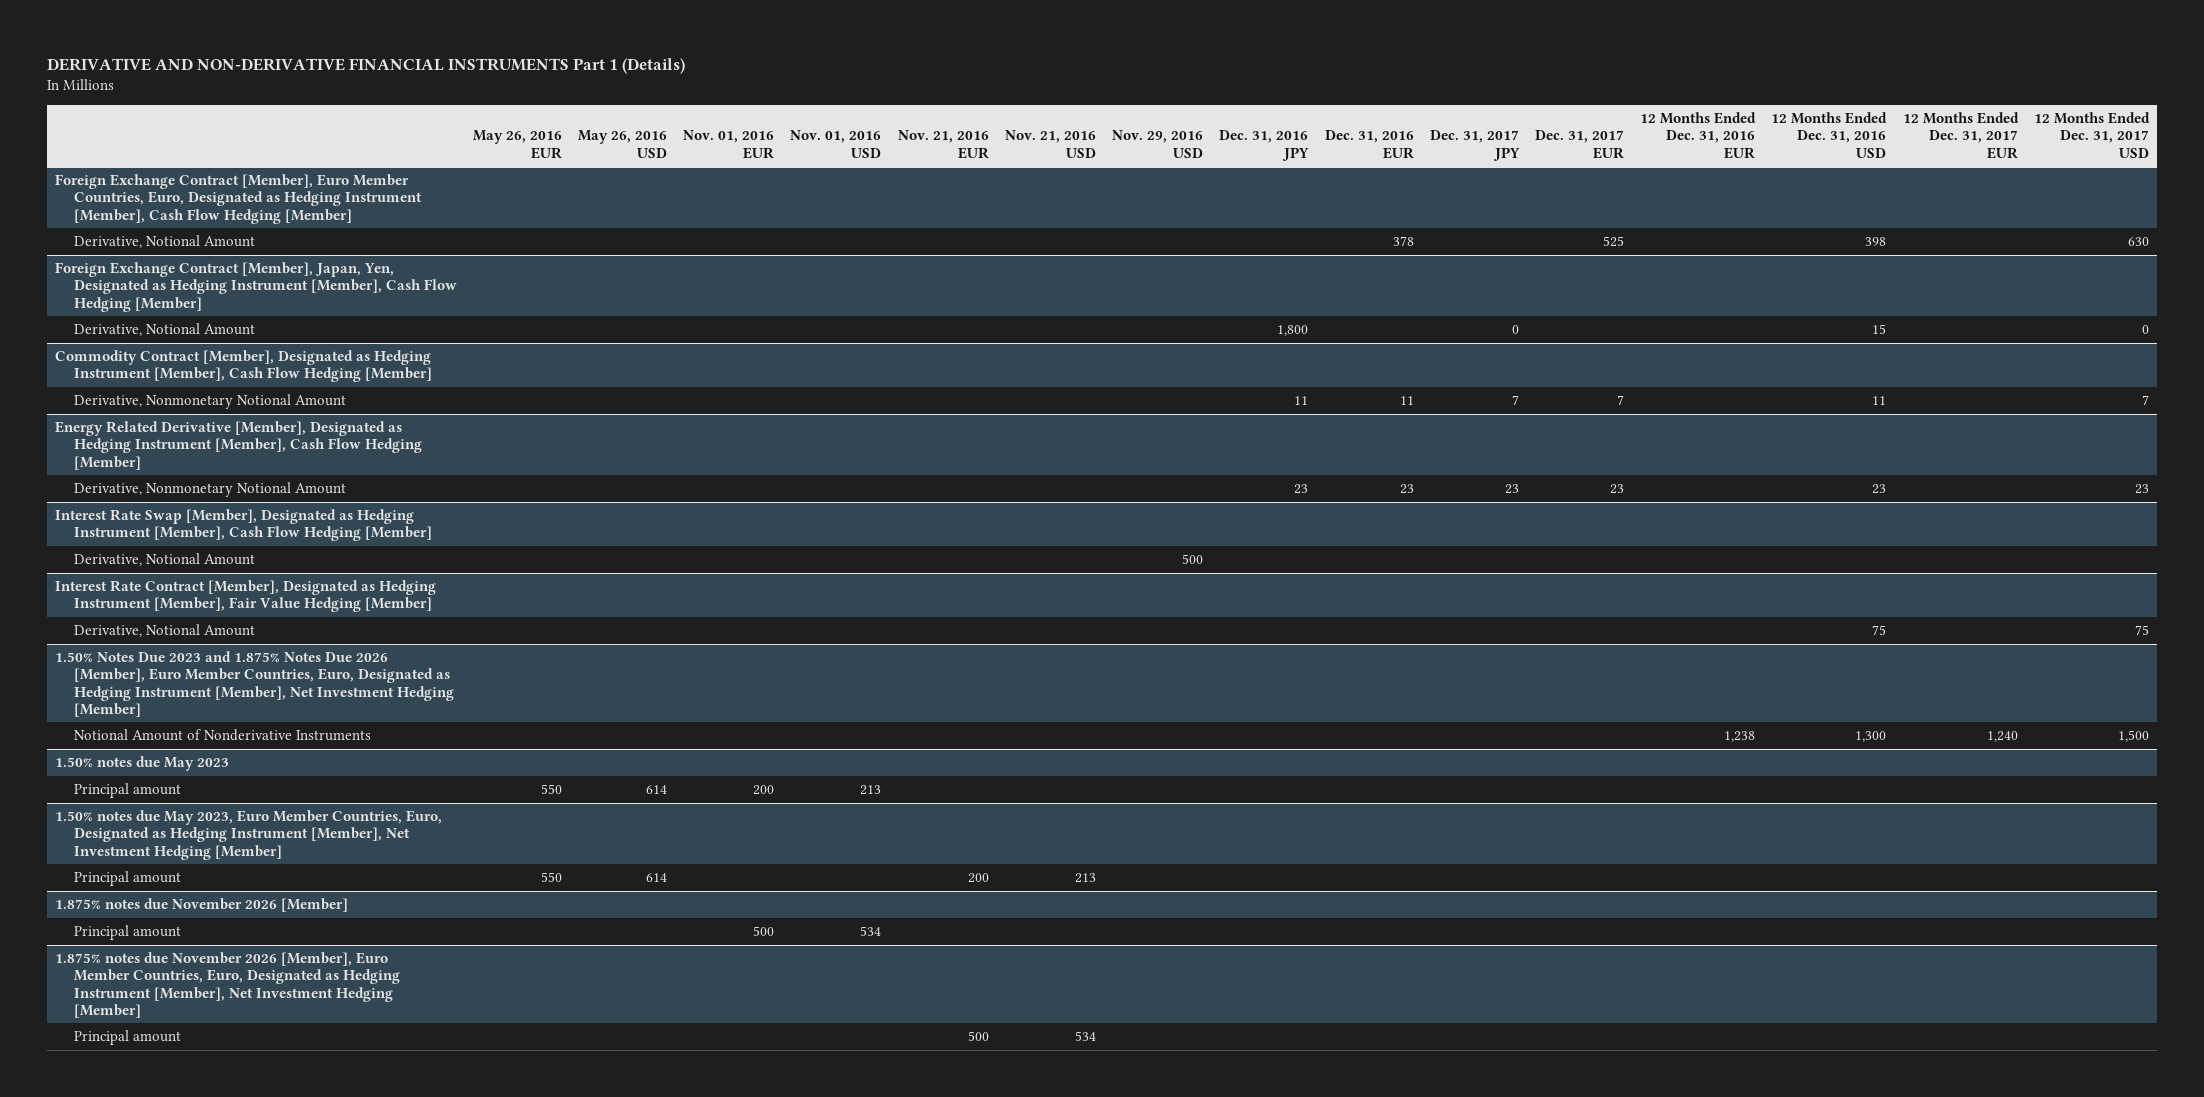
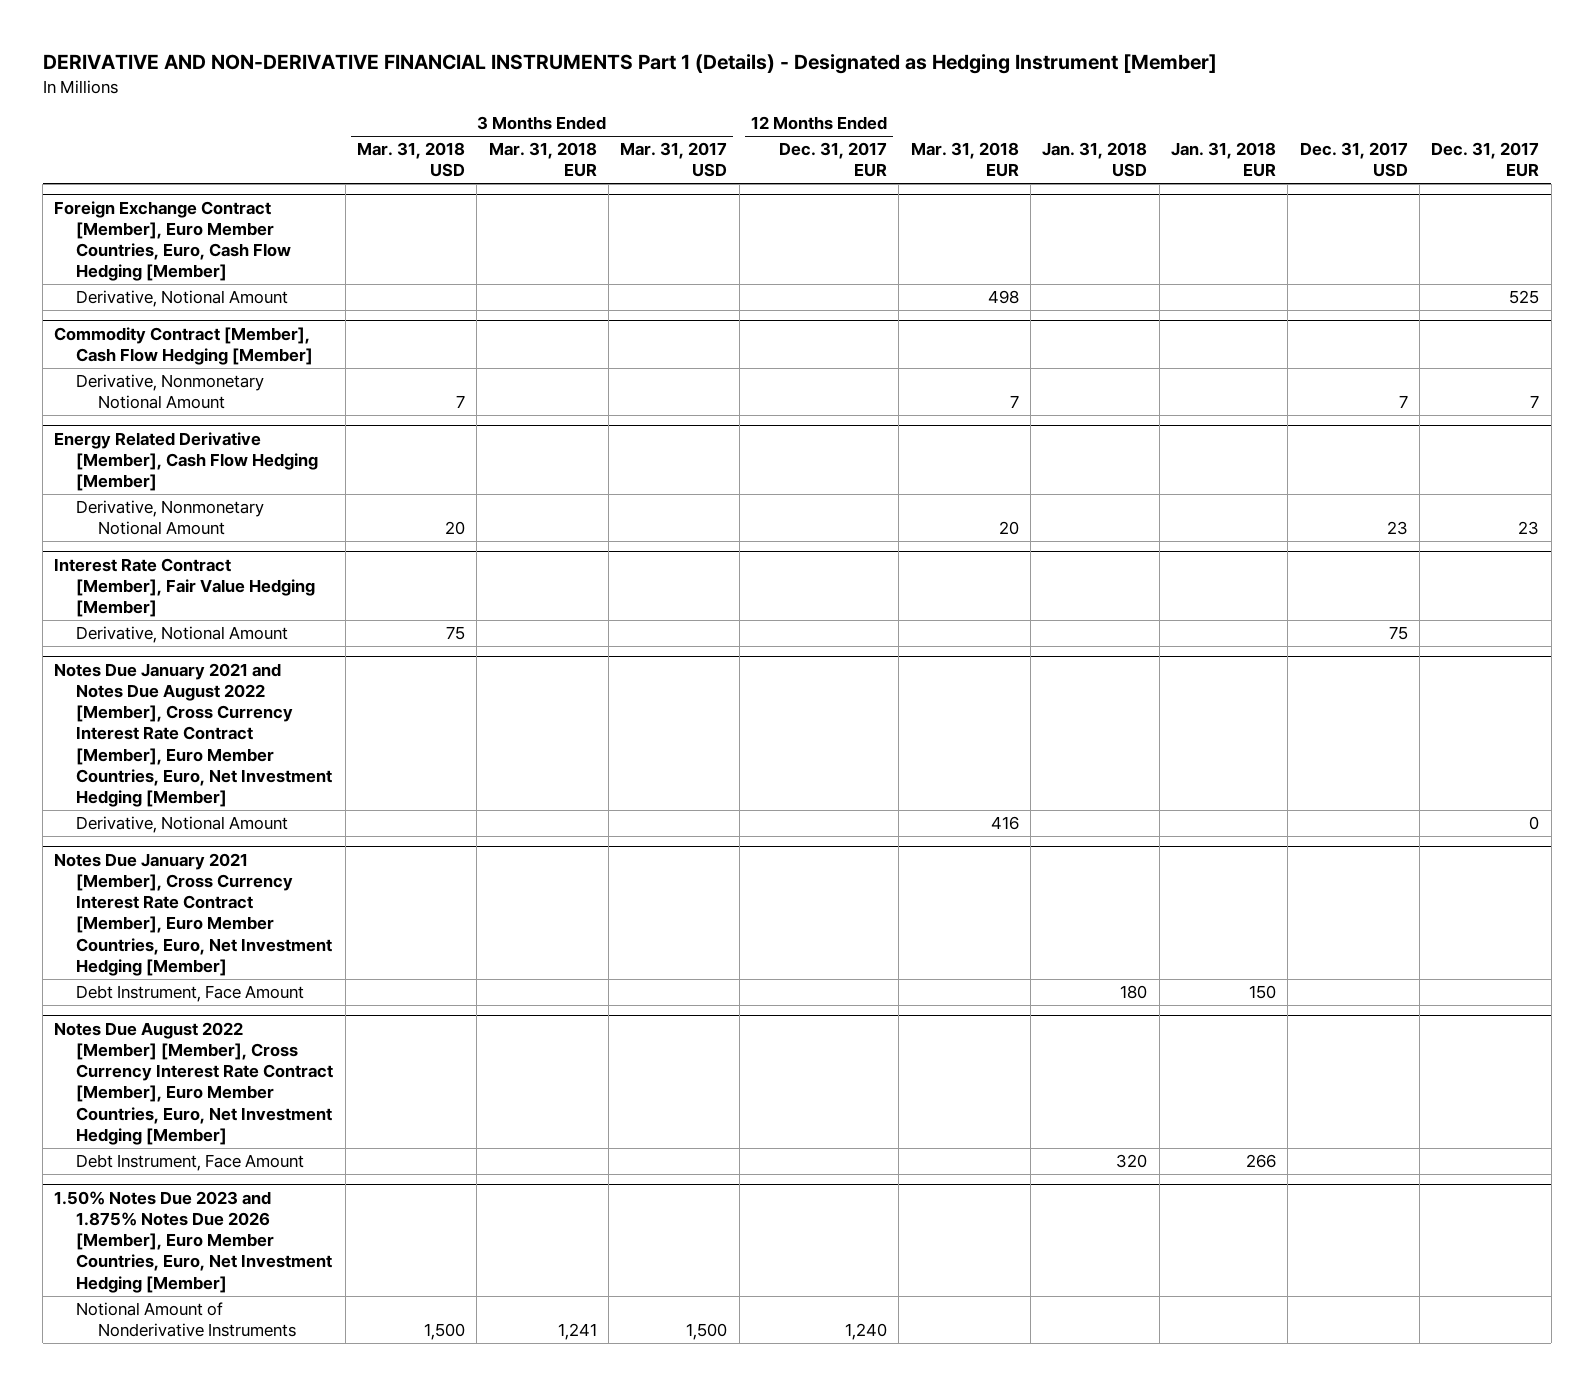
- DERIVATIVE AND NON-DERIVATIVE FINANCIAL INSTRUMENTS Part 1 (Details)
+ DERIVATIVE AND NON-DERIVATIVE FINANCIAL INSTRUMENTS Part 1 (Details) - Designated as Hedging Instrument [Member]
- | May 26, 2016 EUR | May 26, 2016 USD | Nov. 01, 2016 EUR | Nov. 01, 2016 USD | Nov. 21, 2016 EUR | Nov. 21, 2016 USD | Nov. 29, 2016 USD | Dec. 31, 2016 JPY | Dec. 31, 2016 EUR | Dec. 31, 2017 JPY | Dec. 31, 2017 EUR | 12 Months Ended Dec. 31, 2016 EUR | 12 Months Ended Dec. 31, 2016 USD | 12 Months Ended Dec. 31, 2017 EUR | 12 Months Ended Dec. 31, 2017 USD
+ | 3 Months Ended Mar. 31, 2018 USD | 3 Months Ended Mar. 31, 2018 EUR | 3 Months Ended Mar. 31, 2017 USD | 12 Months Ended Dec. 31, 2017 EUR | Mar. 31, 2018 EUR | Jan. 31, 2018 USD | Jan. 31, 2018 EUR | Dec. 31, 2017 USD | Dec. 31, 2017 EUR
- Foreign Exchange Contract [Member], Euro Member Countries, Euro, Designated as Hedging Instrument [Member], Cash Flow Hedging [Member]
+ Foreign Exchange Contract [Member], Euro Member Countries, Euro, Cash Flow Hedging [Member]
- Foreign Exchange Contract [Member], Japan, Yen, Designated as Hedging Instrument [Member], Cash Flow Hedging [Member]
- Derivative, Notional Amount | | | | | | | | 1,800 | | 0 | | | 15 | | 0
- Commodity Contract [Member], Designated as Hedging Instrument [Member], Cash Flow Hedging [Member]
+ Commodity Contract [Member], Cash Flow Hedging [Member]
- Energy Related Derivative [Member], Designated as Hedging Instrument [Member], Cash Flow Hedging [Member]
+ Energy Related Derivative [Member], Cash Flow Hedging [Member]
- Interest Rate Swap [Member], Designated as Hedging Instrument [Member], Cash Flow Hedging [Member]
- Derivative, Notional Amount | | | | | | | 500 | | | | | | | |
- Interest Rate Contract [Member], Designated as Hedging Instrument [Member], Fair Value Hedging [Member]
+ Interest Rate Contract [Member], Fair Value Hedging [Member]
- 1.50% Notes Due 2023 and 1.875% Notes Due 2026 [Member], Euro Member Countries, Euro, Designated as Hedging Instrument [Member], Net Investment Hedging [Member]
+ Notes Due January 2021 and Notes Due August 2022 [Member], Cross Currency Interest Rate Contract [Member], Euro Member Countries, Euro, Net Investment Hedging [Member]
+ Derivative, Notional Amount | | | | | 416 | | | | 0
+ Notes Due January 2021 [Member], Cross Currency Interest Rate Contract [Member], Euro Member Countries, Euro, Net Investment Hedging [Member]
+ Debt Instrument, Face Amount | | | | | | 180 | 150 | |
+ Notes Due August 2022 [Member] [Member], Cross Currency Interest Rate Contract [Member], Euro Member Countries, Euro, Net Investment Hedging [Member]
+ Debt Instrument, Face Amount | | | | | | 320 | 266 | |
+ 1.50% Notes Due 2023 and 1.875% Notes Due 2026 [Member], Euro Member Countries, Euro, Net Investment Hedging [Member]
- 1.50% notes due May 2023
- Principal amount | 550 | 614 | 200 | 213 | | | | | | | | | | |
- 1.50% notes due May 2023, Euro Member Countries, Euro, Designated as Hedging Instrument [Member], Net Investment Hedging [Member]
- Principal amount | 550 | 614 | | | 200 | 213 | | | | | | | | |
- 1.875% notes due November 2026 [Member]
- Principal amount | | | 500 | 534 | | | | | | | | | | |
- 1.875% notes due November 2026 [Member], Euro Member Countries, Euro, Designated as Hedging Instrument [Member], Net Investment Hedging [Member]
- Principal amount | | | | | 500 | 534 | | | | | | | | |

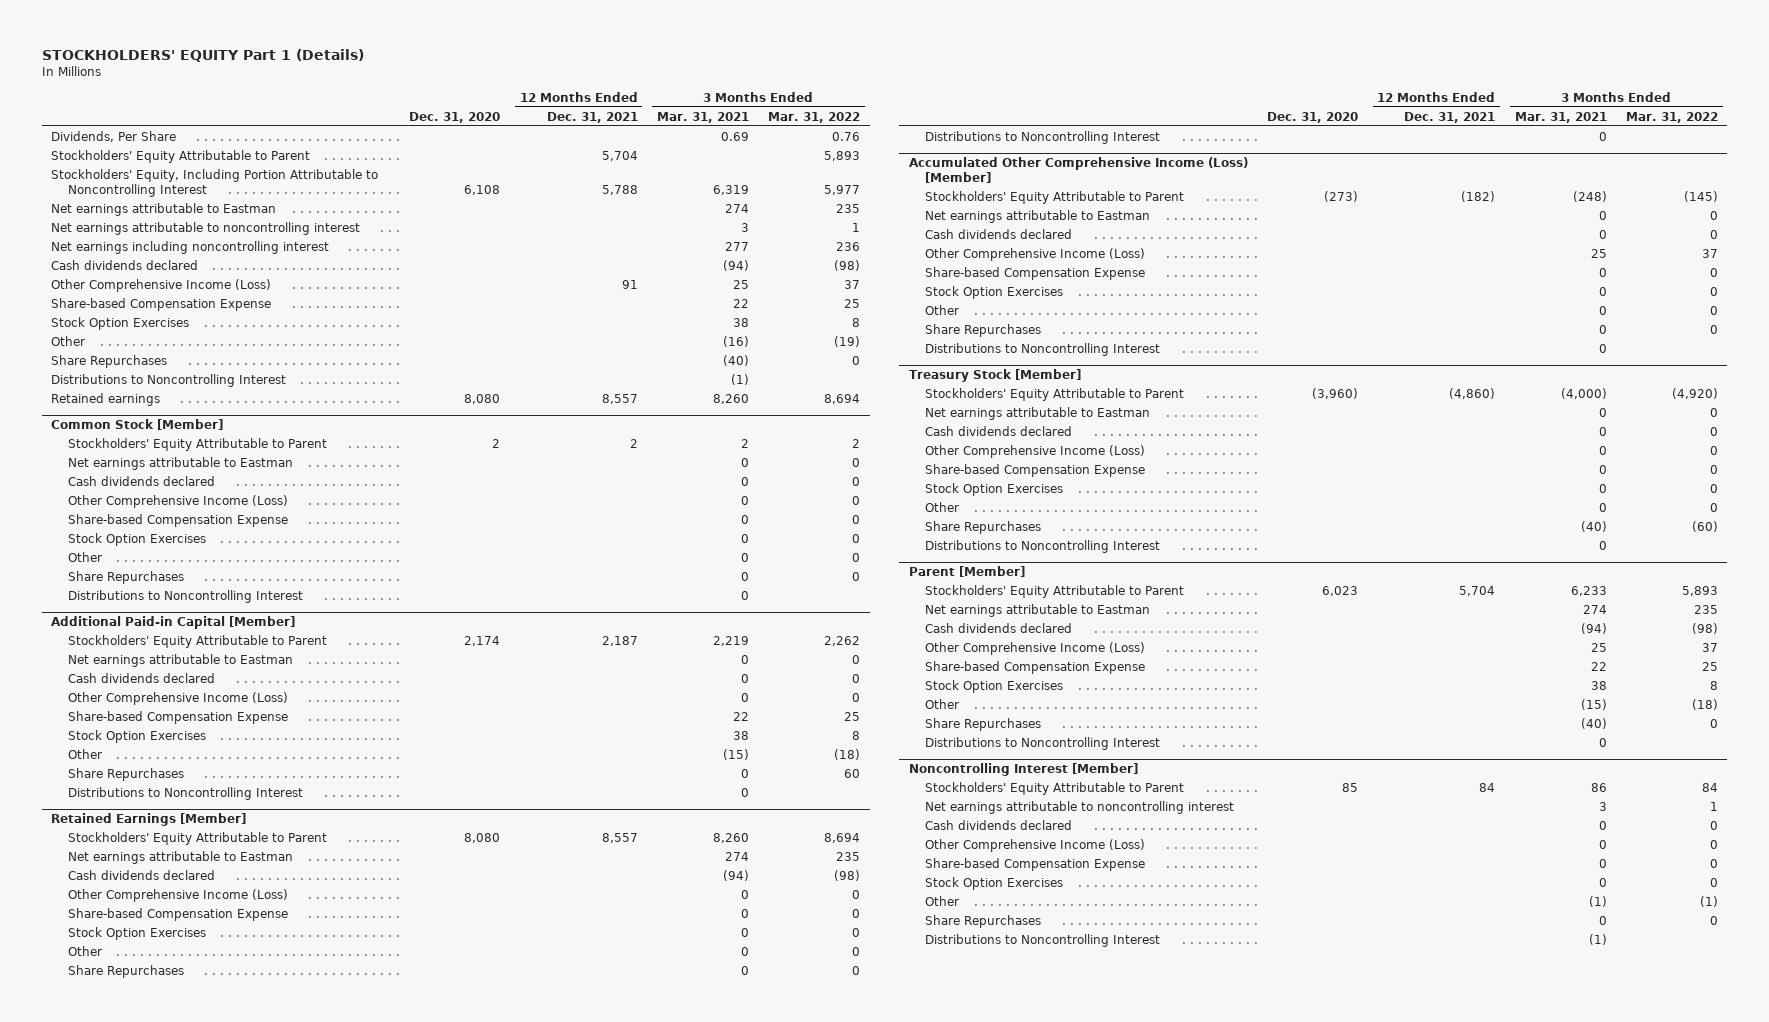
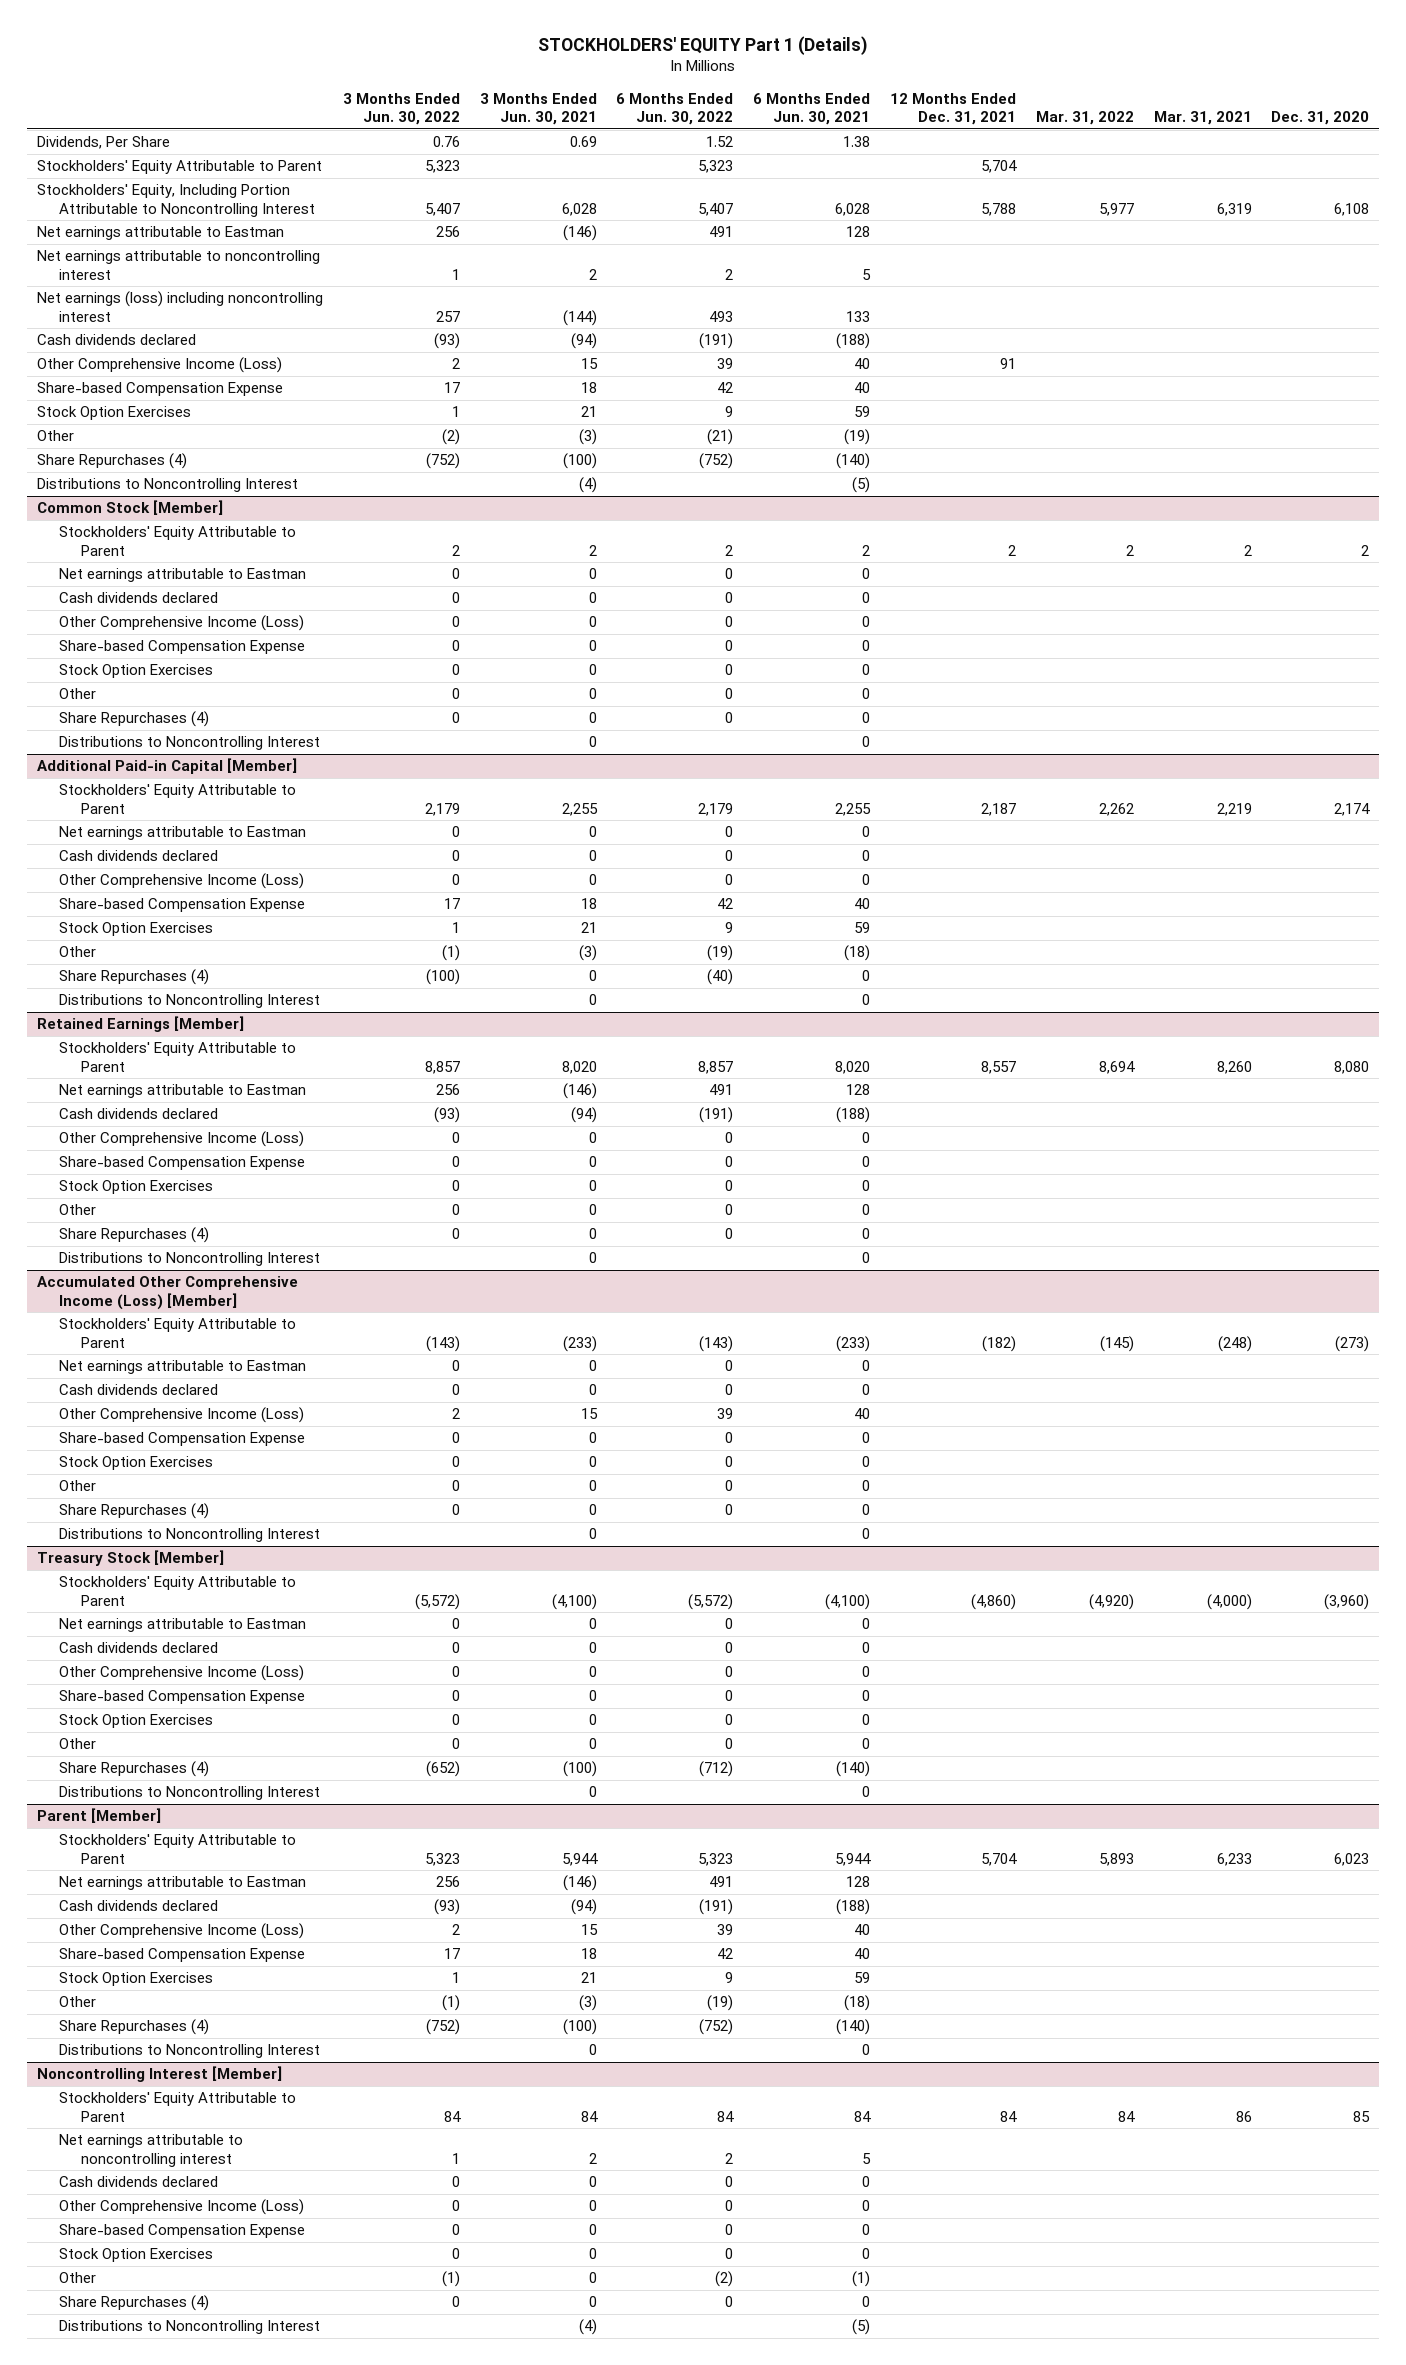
- | Dec. 31, 2020 | 12 Months Ended Dec. 31, 2021 | 3 Months Ended Mar. 31, 2021 | 3 Months Ended Mar. 31, 2022
+ | 3 Months Ended Jun. 30, 2022 | 3 Months Ended Jun. 30, 2021 | 6 Months Ended Jun. 30, 2022 | 6 Months Ended Jun. 30, 2021 | 12 Months Ended Dec. 31, 2021 | Mar. 31, 2022 | Mar. 31, 2021 | Dec. 31, 2020
- Net earnings including noncontrolling interest | | | 277 | 236
+ Net earnings (loss) including noncontrolling interest | 257 | (144) | 493 | 133 | | | |
- Share Repurchases | | | (40) | 0
+ Share Repurchases (4) | (752) | (100) | (752) | (140) | | | |
- Retained earnings | 8,080 | 8,557 | 8,260 | 8,694
@ Common Stock [Member]
- Share Repurchases | | | 0 | 0
+ Share Repurchases (4) | 0 | 0 | 0 | 0 | | | |
@ Additional Paid-in Capital [Member]
- Share Repurchases | | | 0 | 60
+ Share Repurchases (4) | (100) | 0 | (40) | 0 | | | |
@ Retained Earnings [Member]
- Share Repurchases | | | 0 | 0
+ Share Repurchases (4) | 0 | 0 | 0 | 0 | | | |
@ Accumulated Other Comprehensive Income (Loss) [Member]
- Share Repurchases | | | 0 | 0
+ Share Repurchases (4) | 0 | 0 | 0 | 0 | | | |
@ Treasury Stock [Member]
- Share Repurchases | | | (40) | (60)
+ Share Repurchases (4) | (652) | (100) | (712) | (140) | | | |
@ Parent [Member]
- Share Repurchases | | | (40) | 0
+ Share Repurchases (4) | (752) | (100) | (752) | (140) | | | |
@ Noncontrolling Interest [Member]
- Share Repurchases | | | 0 | 0
+ Share Repurchases (4) | 0 | 0 | 0 | 0 | | | |

